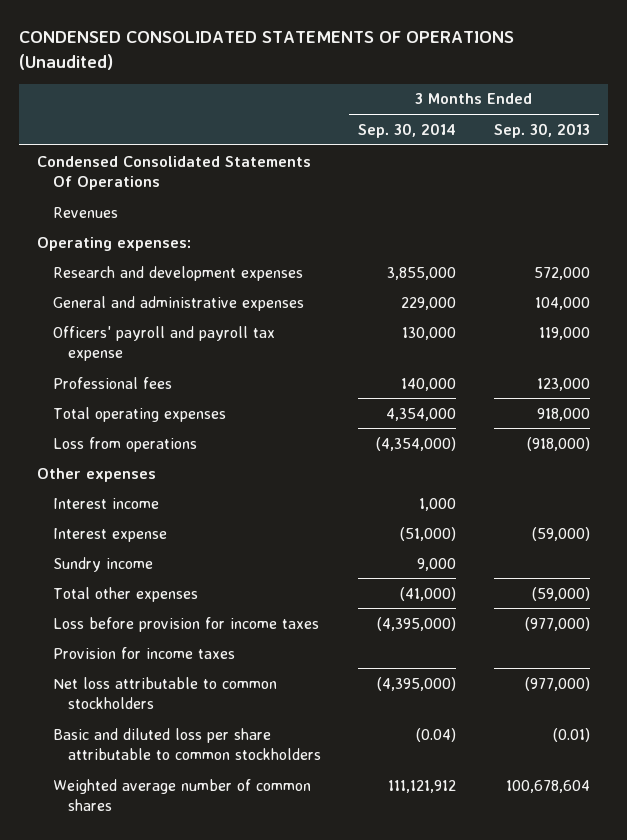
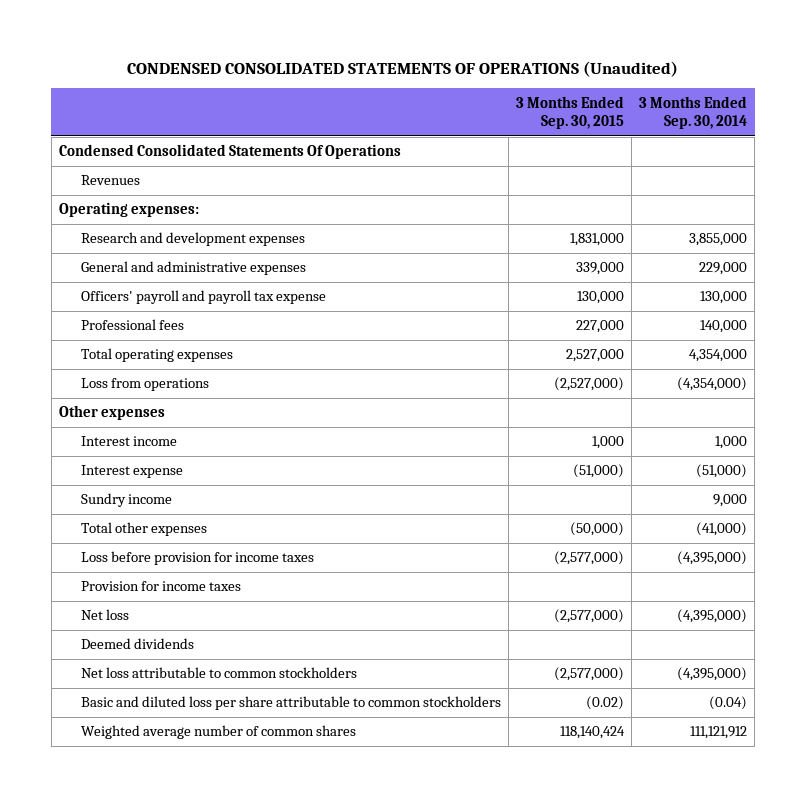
- | 3 Months Ended Sep. 30, 2014 | 3 Months Ended Sep. 30, 2013
+ | 3 Months Ended Sep. 30, 2015 | 3 Months Ended Sep. 30, 2014
+ Net loss | (2,577,000) | (4,395,000)
+ Deemed dividends

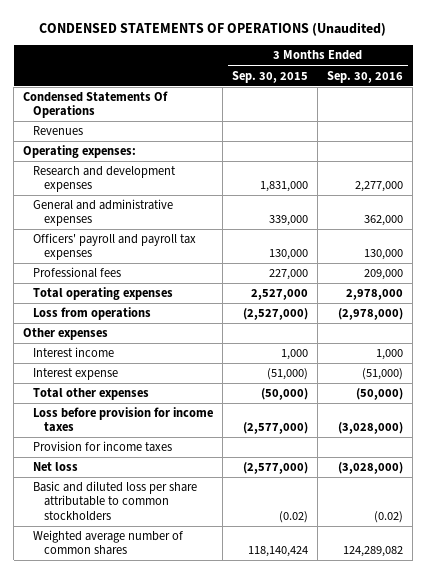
- CONDENSED CONSOLIDATED STATEMENTS OF OPERATIONS (Unaudited)
+ CONDENSED STATEMENTS OF OPERATIONS (Unaudited)
- | 3 Months Ended Sep. 30, 2015 | 3 Months Ended Sep. 30, 2014
+ | 3 Months Ended Sep. 30, 2015 | 3 Months Ended Sep. 30, 2016
- Condensed Consolidated Statements Of Operations
+ Condensed Statements Of Operations
- Officers' payroll and payroll tax expense | 130,000 | 130,000
+ Officers' payroll and payroll tax expenses | 130,000 | 130,000
- Sundry income | | 9,000
- Deemed dividends
- Net loss attributable to common stockholders | (2,577,000) | (4,395,000)

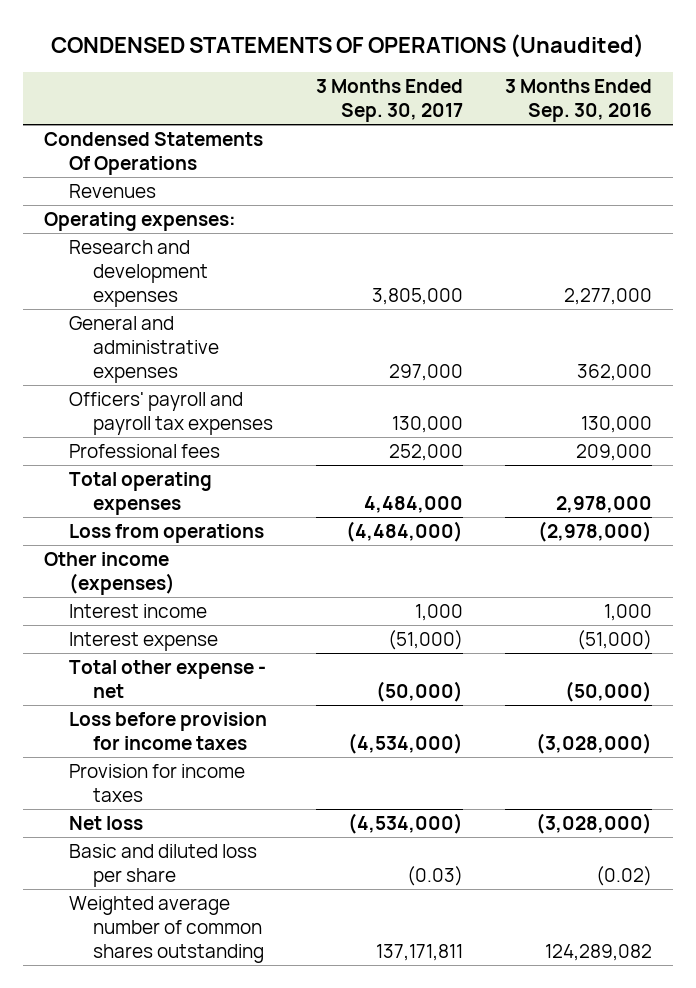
- | 3 Months Ended Sep. 30, 2015 | 3 Months Ended Sep. 30, 2016
+ | 3 Months Ended Sep. 30, 2017 | 3 Months Ended Sep. 30, 2016
- Other expenses
+ Other income (expenses)
- Total other expenses | (50,000) | (50,000)
+ Total other expense - net | (50,000) | (50,000)
- Basic and diluted loss per share attributable to common stockholders | (0.02) | (0.02)
- Weighted average number of common shares | 118,140,424 | 124,289,082
+ Basic and diluted loss per share | (0.03) | (0.02)
+ Weighted average number of common shares outstanding | 137,171,811 | 124,289,082

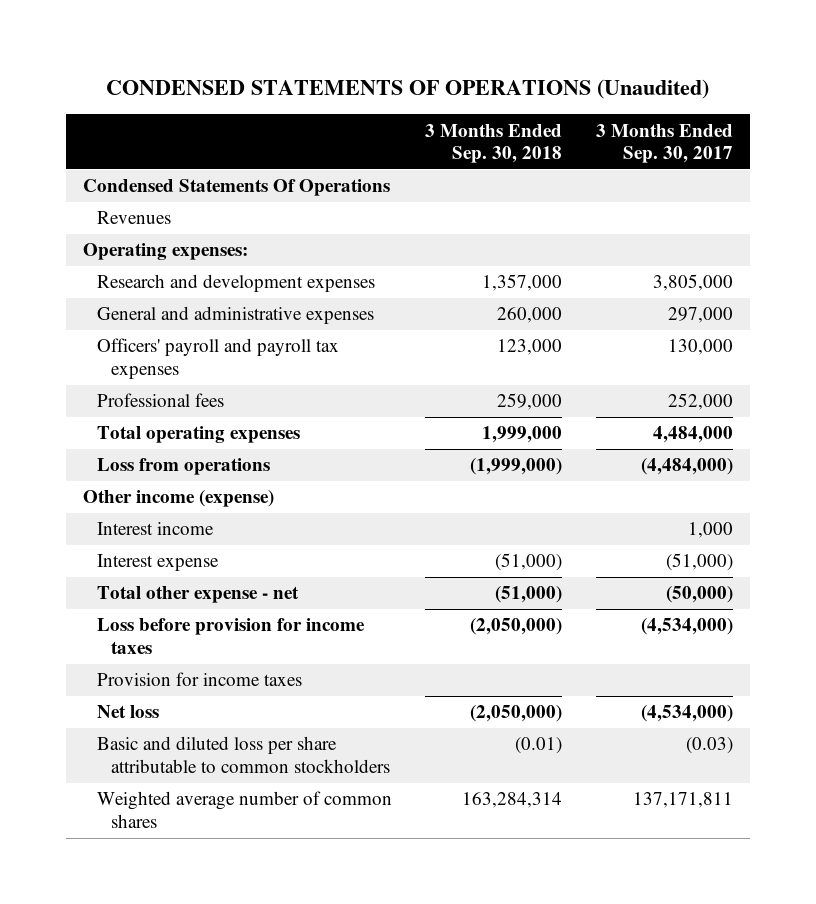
- | 3 Months Ended Sep. 30, 2017 | 3 Months Ended Sep. 30, 2016
+ | 3 Months Ended Sep. 30, 2018 | 3 Months Ended Sep. 30, 2017
- Other income (expenses)
+ Other income (expense)
- Basic and diluted loss per share | (0.03) | (0.02)
- Weighted average number of common shares outstanding | 137,171,811 | 124,289,082
+ Basic and diluted loss per share attributable to common stockholders | (0.01) | (0.03)
+ Weighted average number of common shares | 163,284,314 | 137,171,811

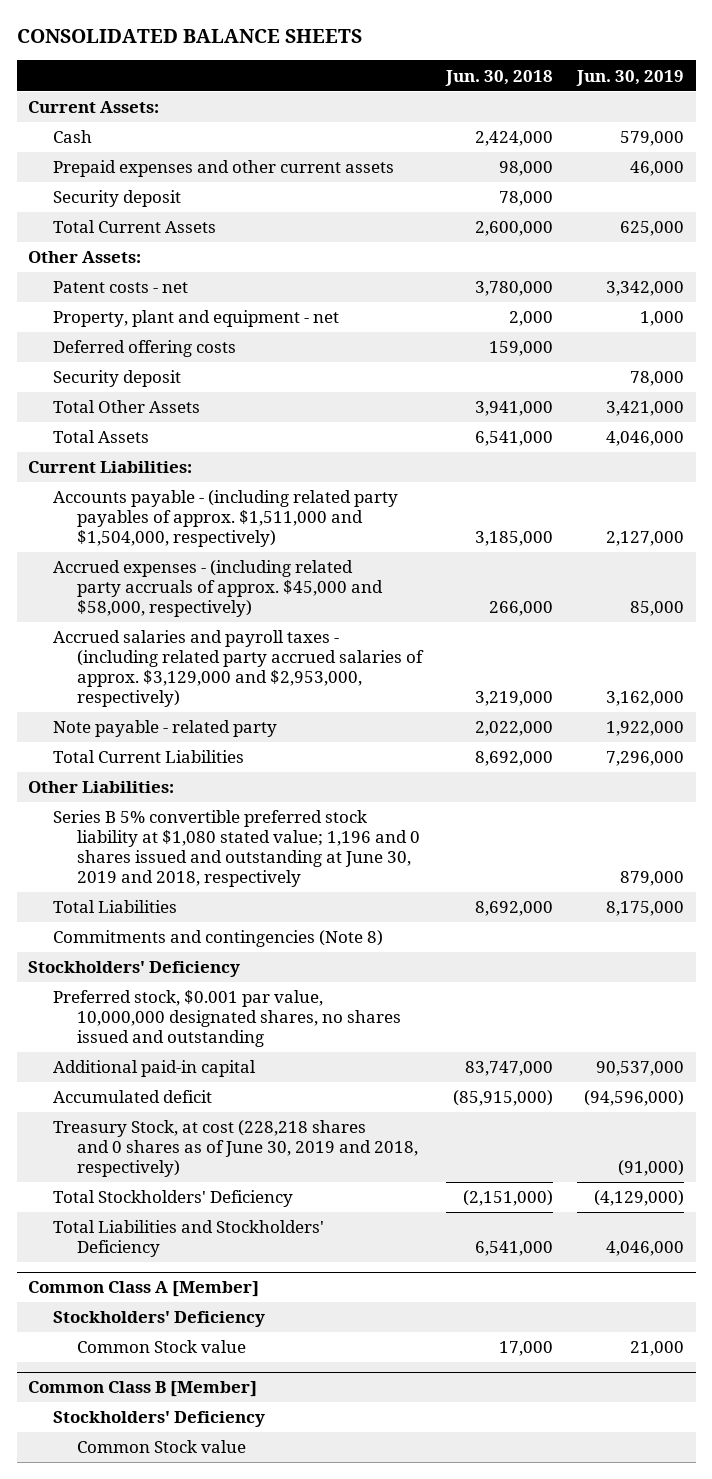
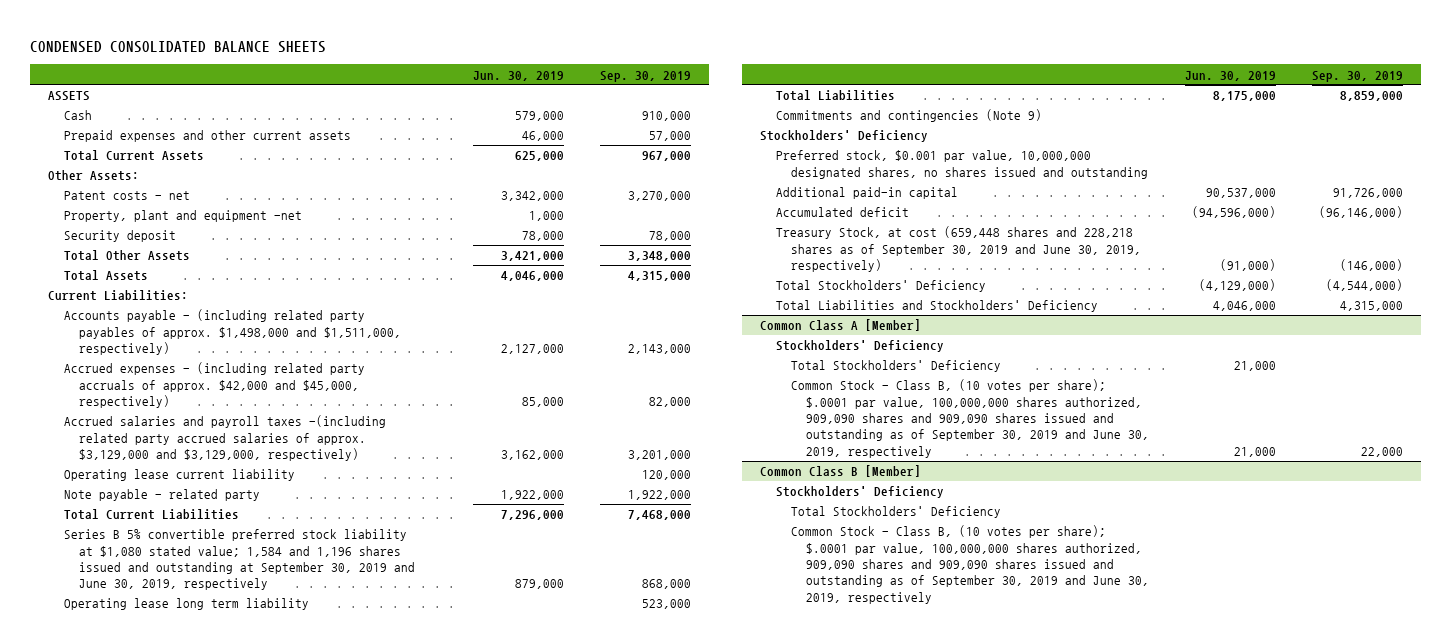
- CONSOLIDATED BALANCE SHEETS
+ CONDENSED CONSOLIDATED BALANCE SHEETS
- | Jun. 30, 2018 | Jun. 30, 2019
+ | Jun. 30, 2019 | Sep. 30, 2019
- Current Assets:
+ ASSETS
- Security deposit | 78,000 |
- Property, plant and equipment - net | 2,000 | 1,000
- Deferred offering costs | 159,000 |
+ Property, plant and equipment -net | 1,000 |
- Accounts payable - (including related party payables of approx. $1,511,000 and $1,504,000, respectively) | 3,185,000 | 2,127,000
- Accrued expenses - (including related party accruals of approx. $45,000 and $58,000, respectively) | 266,000 | 85,000
- Accrued salaries and payroll taxes - (including related party accrued salaries of approx. $3,129,000 and $2,953,000, respectively) | 3,219,000 | 3,162,000
+ Accounts payable - (including related party payables of approx. $1,498,000 and $1,511,000, respectively) | 2,127,000 | 2,143,000
+ Accrued expenses - (including related party accruals of approx. $42,000 and $45,000, respectively) | 85,000 | 82,000
+ Accrued salaries and payroll taxes -(including related party accrued salaries of approx. $3,129,000 and $3,129,000, respectively) | 3,162,000 | 3,201,000
+ Operating lease current liability | | 120,000
- Other Liabilities:
- Series B 5% convertible preferred stock liability at $1,080 stated value; 1,196 and 0 shares issued and outstanding at June 30, 2019 and 2018, respectively | | 879,000
+ Series B 5% convertible preferred stock liability at $1,080 stated value; 1,584 and 1,196 shares issued and outstanding at September 30, 2019 and June 30, 2019, respectively | 879,000 | 868,000
+ Operating lease long term liability | | 523,000
- Commitments and contingencies (Note 8)
+ Commitments and contingencies (Note 9)
- Treasury Stock, at cost (228,218 shares and 0 shares as of June 30, 2019 and 2018, respectively) | | (91,000)
+ Treasury Stock, at cost (659,448 shares and 228,218 shares as of September 30, 2019 and June 30, 2019, respectively) | (91,000) | (146,000)
@ Common Class A [Member]
- Common Stock value | 17,000 | 21,000
+ Total Stockholders' Deficiency | 21,000 |
+ Common Stock - Class B, (10 votes per share); $.0001 par value, 100,000,000 shares authorized, 909,090 shares and 909,090 shares issued and outstanding as of September 30, 2019 and June 30, 2019, respectively | 21,000 | 22,000
@ Common Class B [Member]
- Common Stock value
+ Total Stockholders' Deficiency
+ Common Stock - Class B, (10 votes per share); $.0001 par value, 100,000,000 shares authorized, 909,090 shares and 909,090 shares issued and outstanding as of September 30, 2019 and June 30, 2019, respectively

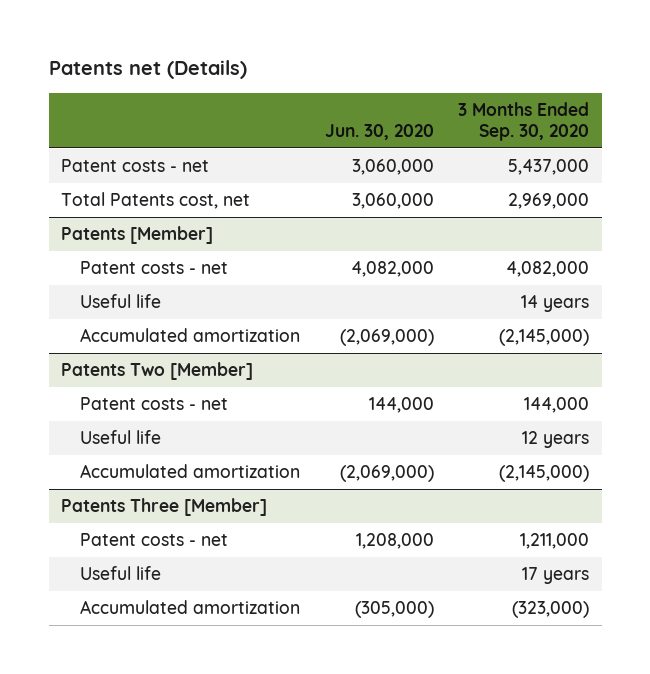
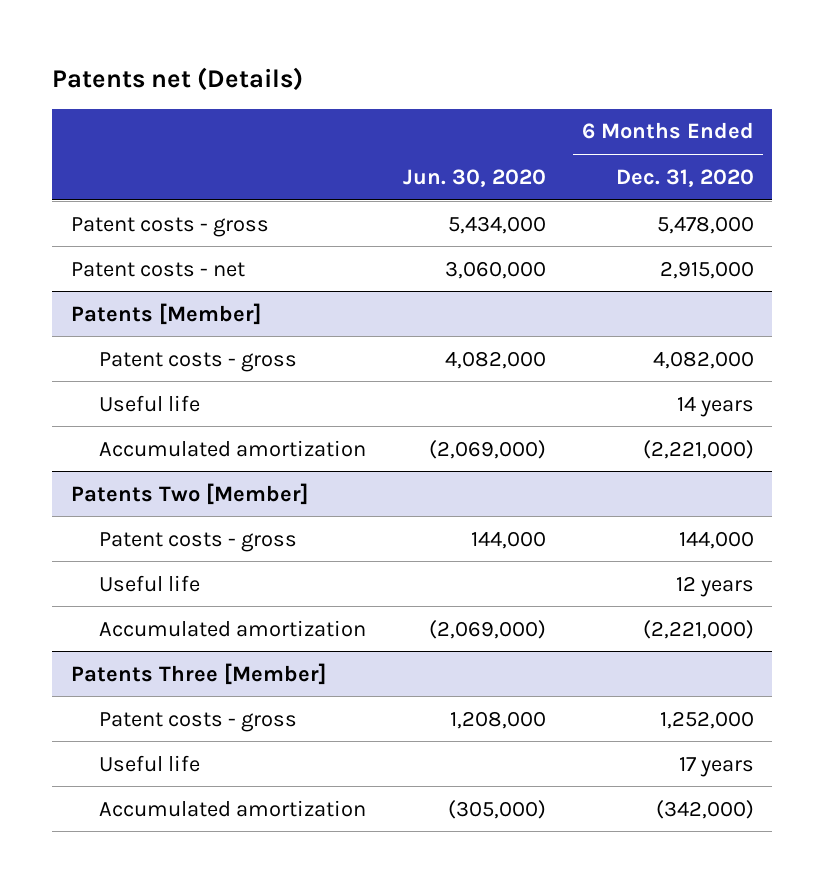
- | Jun. 30, 2020 | 3 Months Ended Sep. 30, 2020
+ | Jun. 30, 2020 | 6 Months Ended Dec. 31, 2020
+ Patent costs - gross | 5,434,000 | 5,478,000
- Total Patents cost, net | 3,060,000 | 2,969,000
@ Patents [Member]
- Patent costs - net | 4,082,000 | 4,082,000
+ Patent costs - gross | 4,082,000 | 4,082,000
@ Patents Two [Member]
- Patent costs - net | 144,000 | 144,000
+ Patent costs - gross | 144,000 | 144,000
@ Patents Three [Member]
- Patent costs - net | 1,208,000 | 1,211,000
+ Patent costs - gross | 1,208,000 | 1,252,000

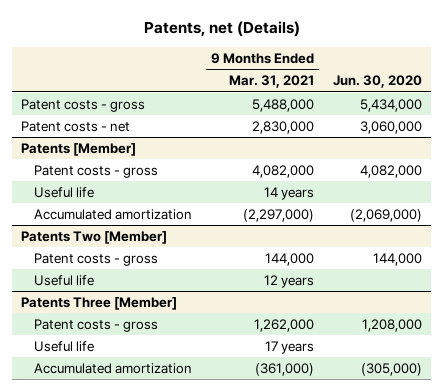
- Patents net (Details)
+ Patents, net (Details)
- | Jun. 30, 2020 | 6 Months Ended Dec. 31, 2020
+ | 9 Months Ended Mar. 31, 2021 | Jun. 30, 2020
@ Patents Two [Member]
- Accumulated amortization | (2,069,000) | (2,221,000)

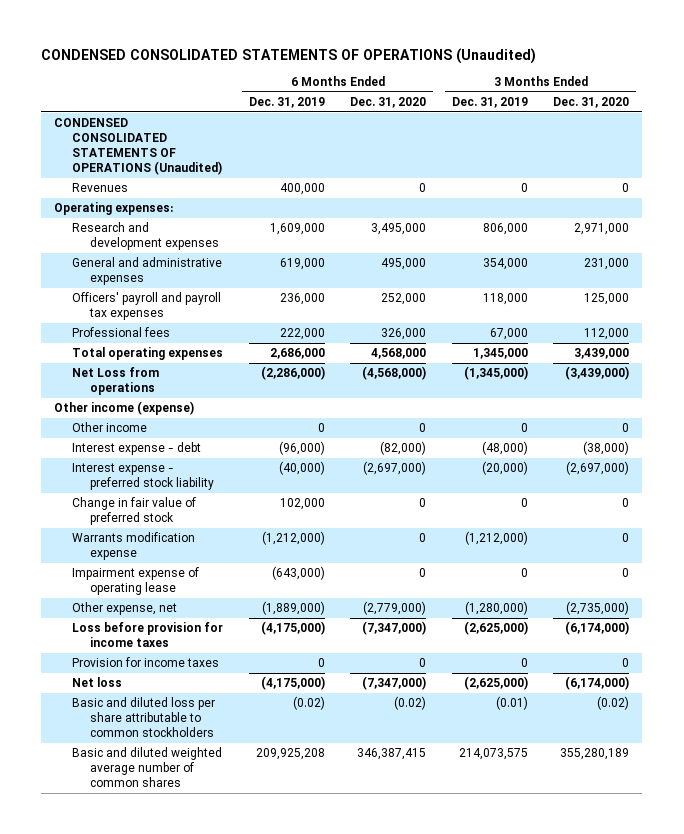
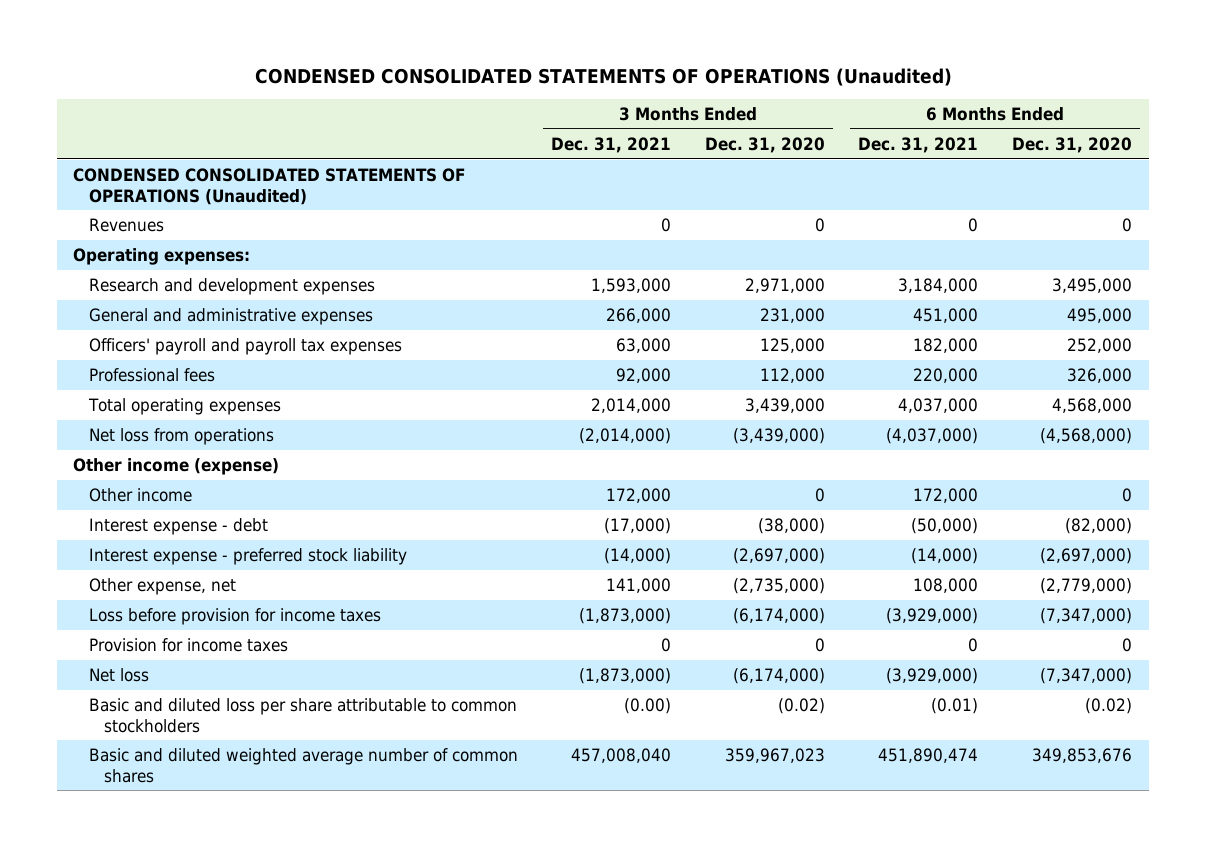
- | 6 Months Ended Dec. 31, 2019 | 6 Months Ended Dec. 31, 2020 | 3 Months Ended Dec. 31, 2019 | 3 Months Ended Dec. 31, 2020
+ | 3 Months Ended Dec. 31, 2021 | 3 Months Ended Dec. 31, 2020 | 6 Months Ended Dec. 31, 2021 | 6 Months Ended Dec. 31, 2020
- Net Loss from operations | (2,286,000) | (4,568,000) | (1,345,000) | (3,439,000)
+ Net loss from operations | (2,014,000) | (3,439,000) | (4,037,000) | (4,568,000)
- Change in fair value of preferred stock | 102,000 | 0 | 0 | 0
- Warrants modification expense | (1,212,000) | 0 | (1,212,000) | 0
- Impairment expense of operating lease | (643,000) | 0 | 0 | 0
- Basic and diluted weighted average number of common shares | 209,925,208 | 346,387,415 | 214,073,575 | 355,280,189
+ Basic and diluted weighted average number of common shares | 457,008,040 | 359,967,023 | 451,890,474 | 349,853,676

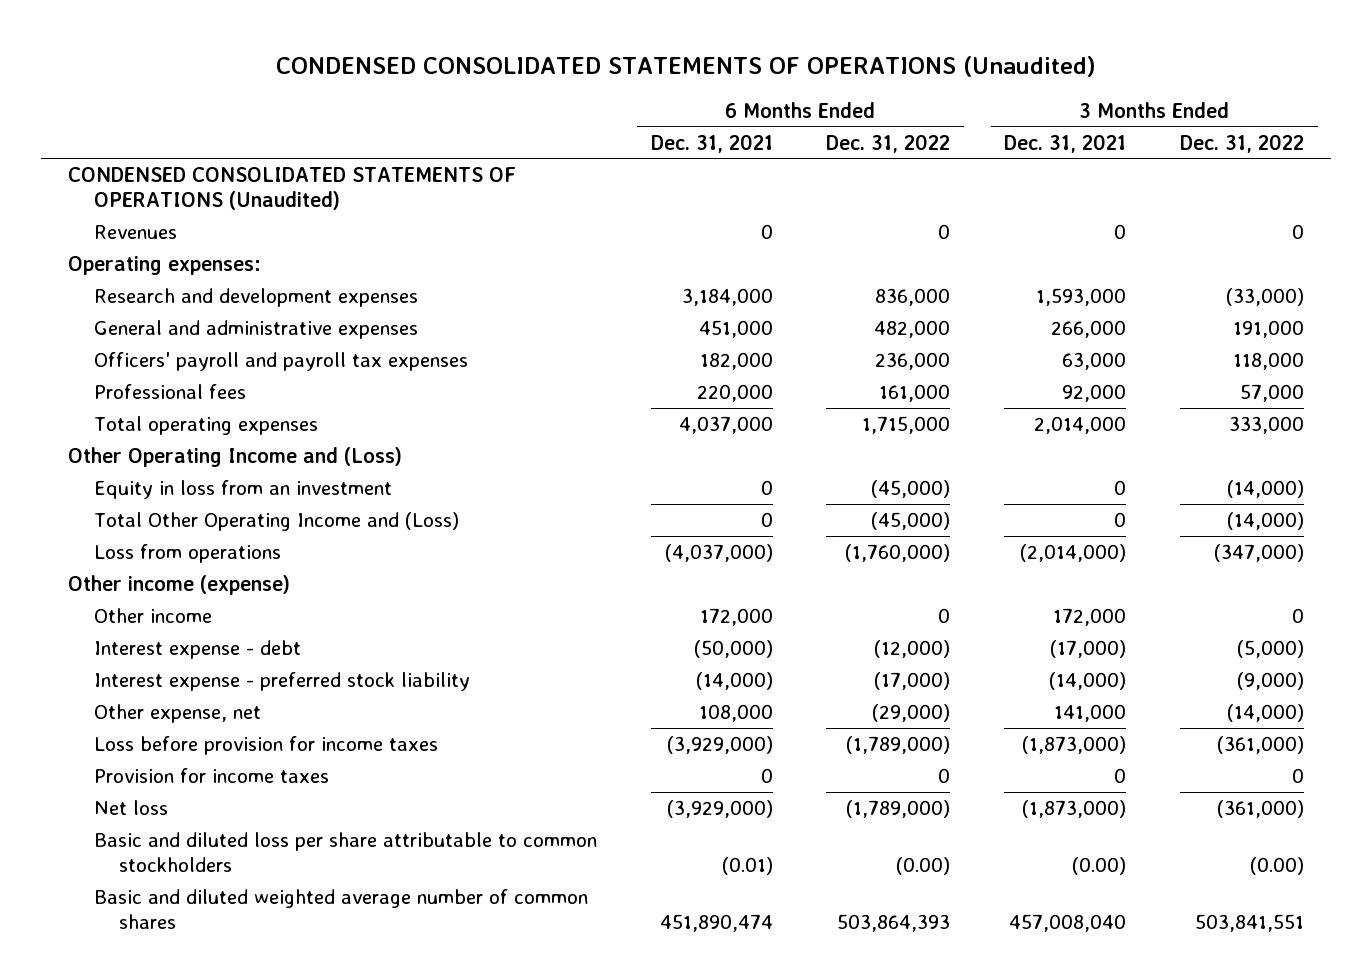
- | 3 Months Ended Dec. 31, 2021 | 3 Months Ended Dec. 31, 2020 | 6 Months Ended Dec. 31, 2021 | 6 Months Ended Dec. 31, 2020
+ | 6 Months Ended Dec. 31, 2021 | 6 Months Ended Dec. 31, 2022 | 3 Months Ended Dec. 31, 2021 | 3 Months Ended Dec. 31, 2022
- Net loss from operations | (2,014,000) | (3,439,000) | (4,037,000) | (4,568,000)
+ Other Operating Income and (Loss)
+ Equity in loss from an investment | 0 | (45,000) | 0 | (14,000)
+ Total Other Operating Income and (Loss) | 0 | (45,000) | 0 | (14,000)
+ Loss from operations | (4,037,000) | (1,760,000) | (2,014,000) | (347,000)

